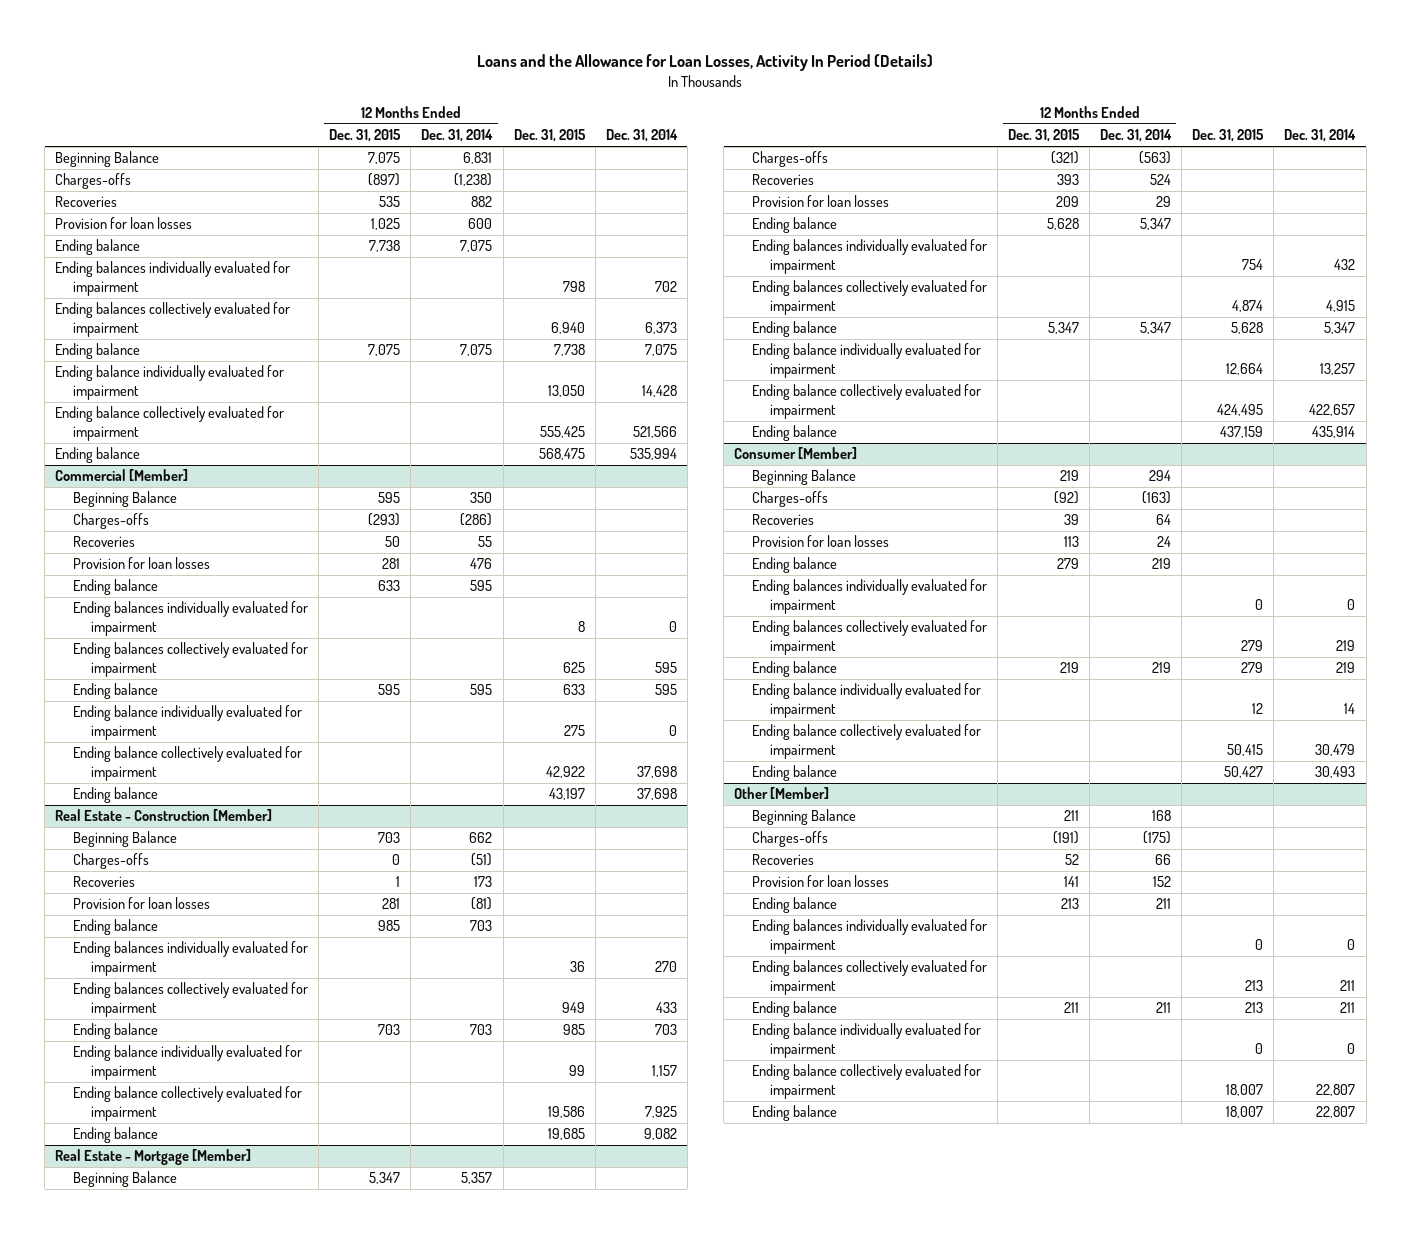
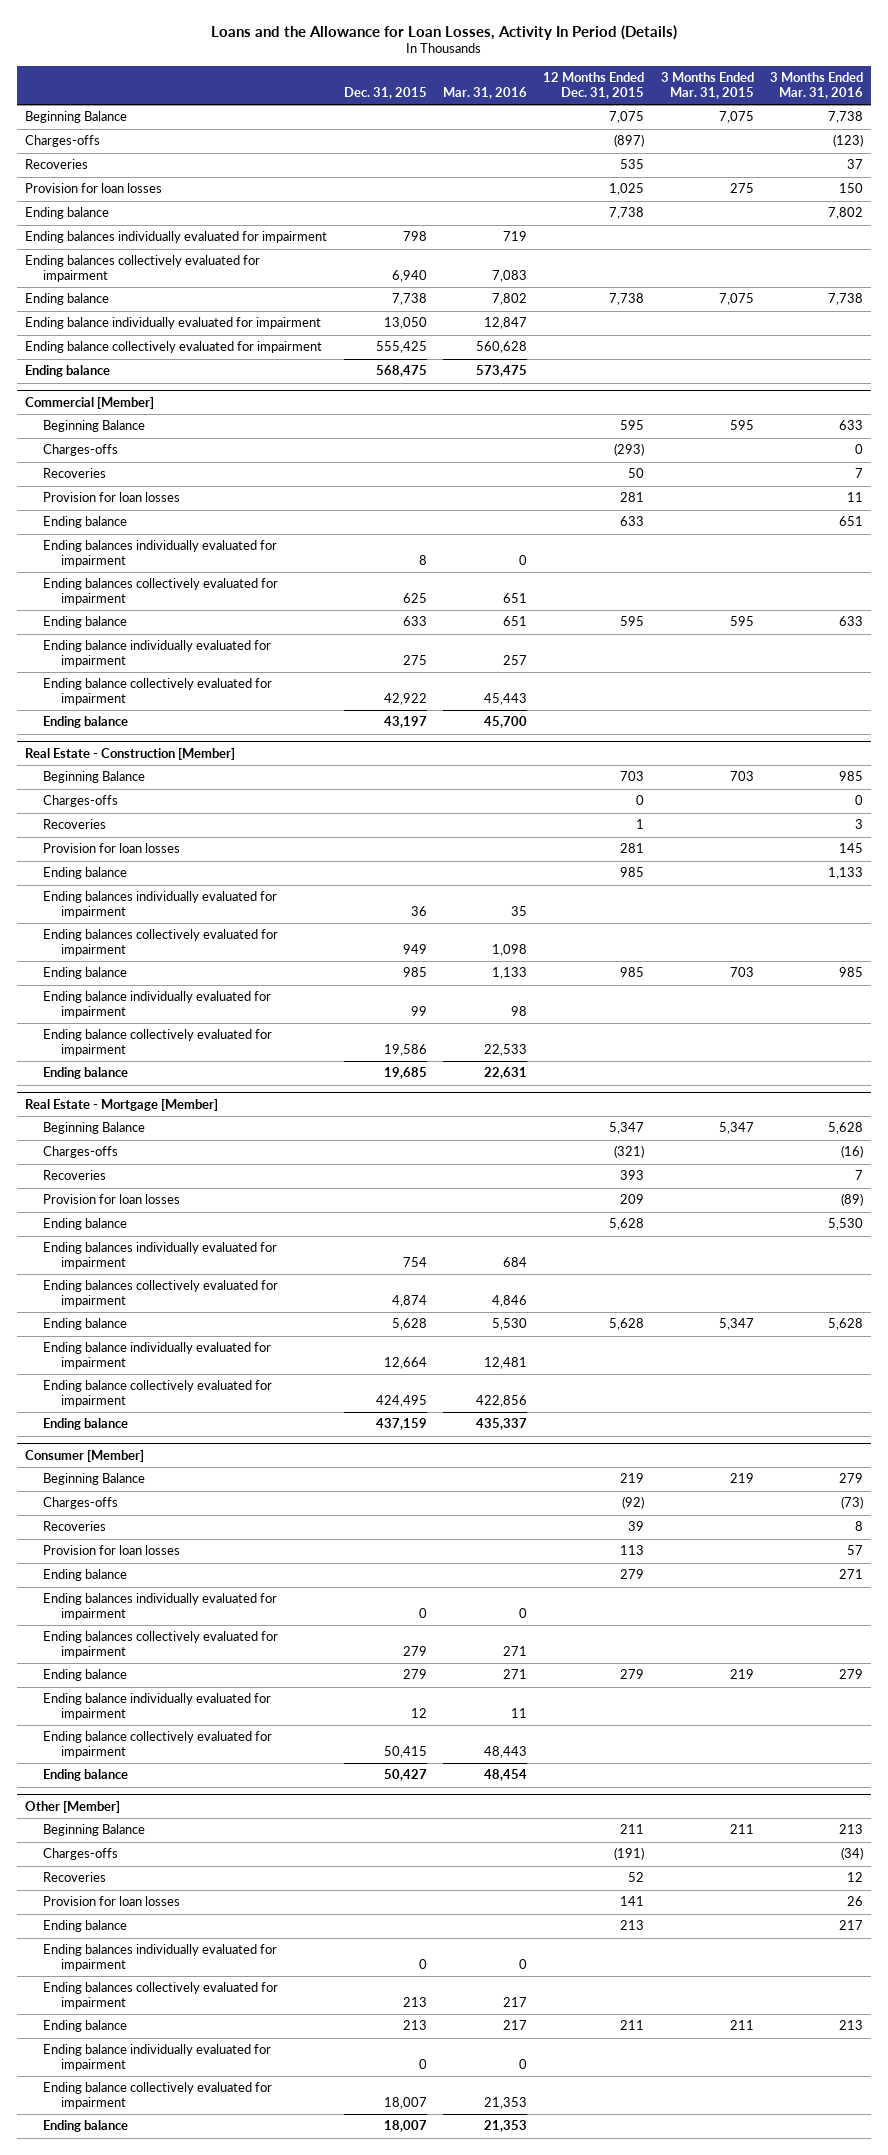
- | 12 Months Ended Dec. 31, 2015 | 12 Months Ended Dec. 31, 2014 | Dec. 31, 2015 | Dec. 31, 2014
+ | Dec. 31, 2015 | Mar. 31, 2016 | 12 Months Ended Dec. 31, 2015 | 3 Months Ended Mar. 31, 2015 | 3 Months Ended Mar. 31, 2016
- Ending balance | 7,075 | 7,075 | 7,738 | 7,075
+ Ending balance | 7,738 | 7,802 | 7,738 | 7,075 | 7,738
@ Real Estate - Construction [Member]
- Ending balance | 703 | 703 | 985 | 703
+ Ending balance | 985 | 1,133 | 985 | 703 | 985
@ Real Estate - Mortgage [Member]
- Ending balance | 5,347 | 5,347 | 5,628 | 5,347
+ Ending balance | 5,628 | 5,530 | 5,628 | 5,347 | 5,628
@ Consumer [Member]
- Ending balance | 219 | 219 | 279 | 219
+ Ending balance | 279 | 271 | 279 | 219 | 279

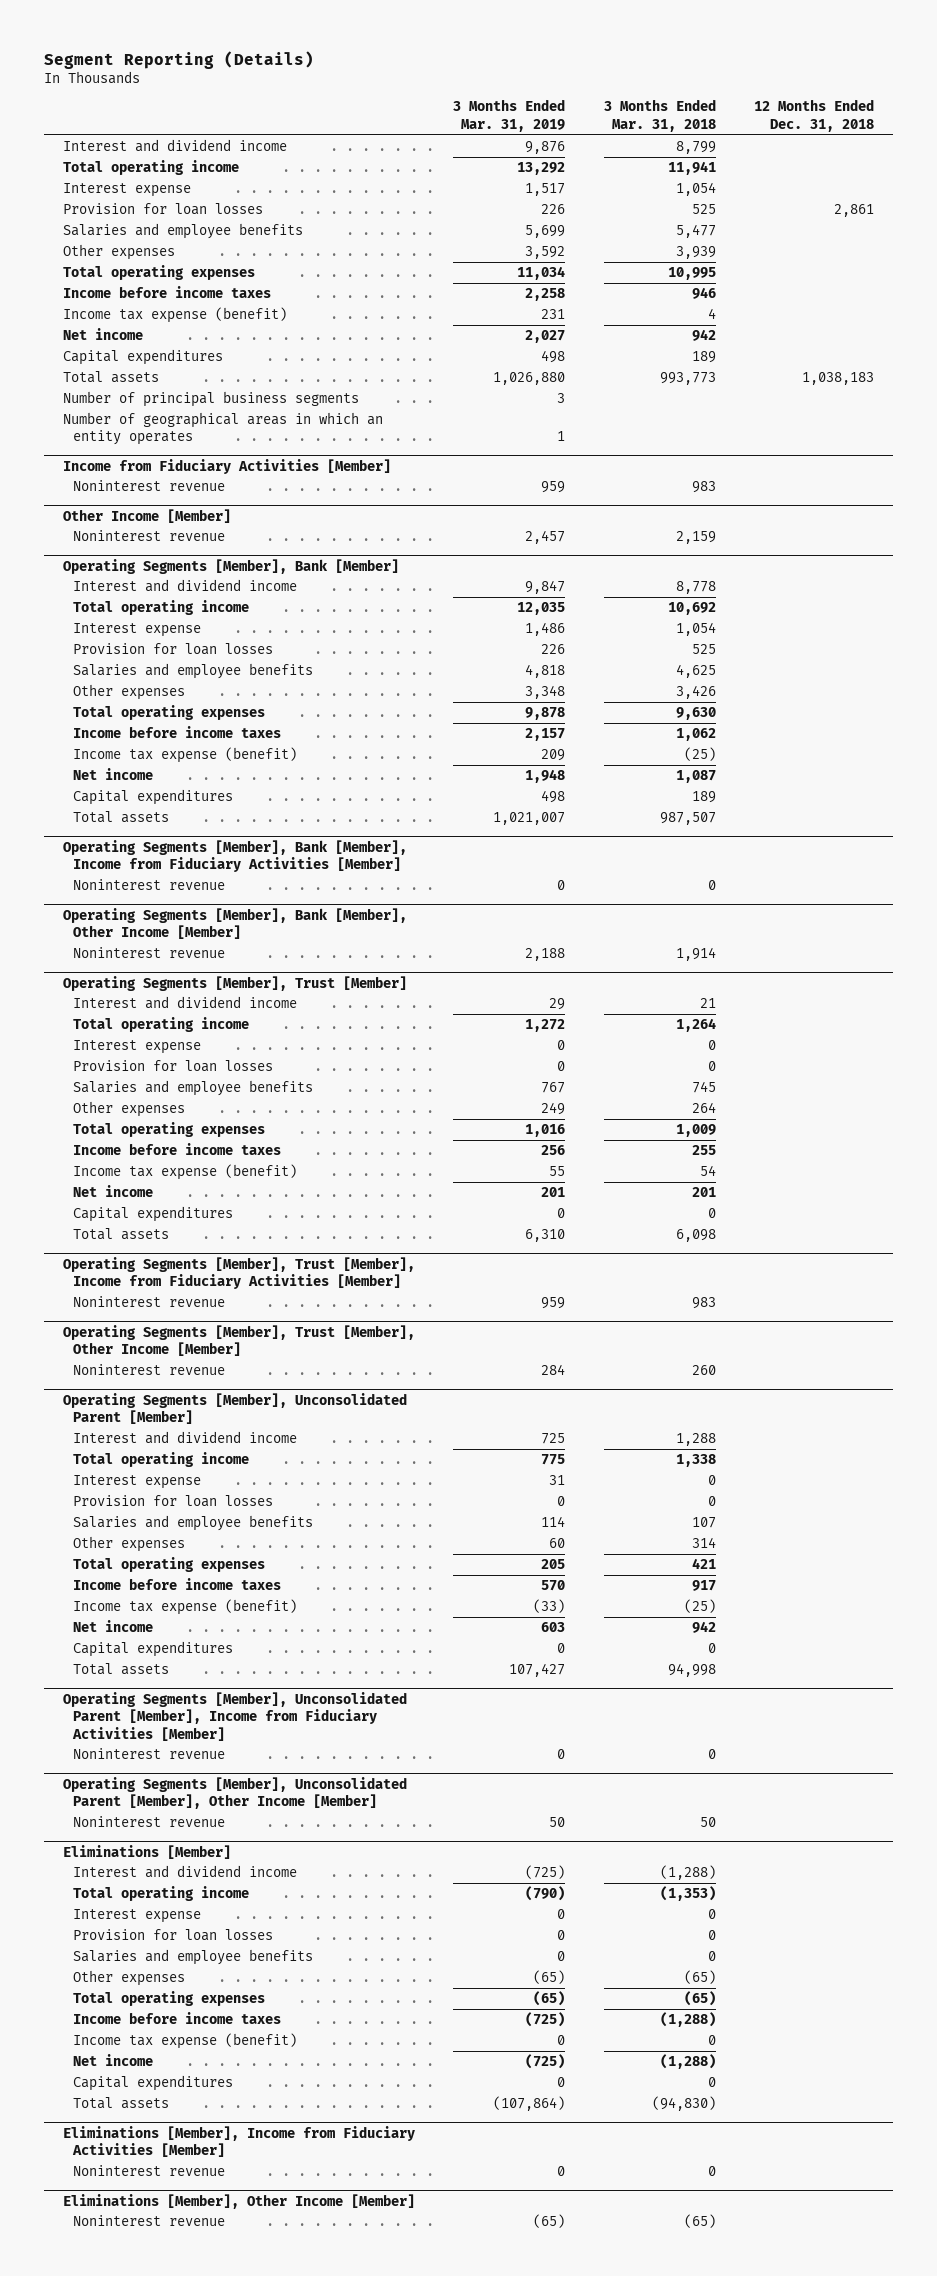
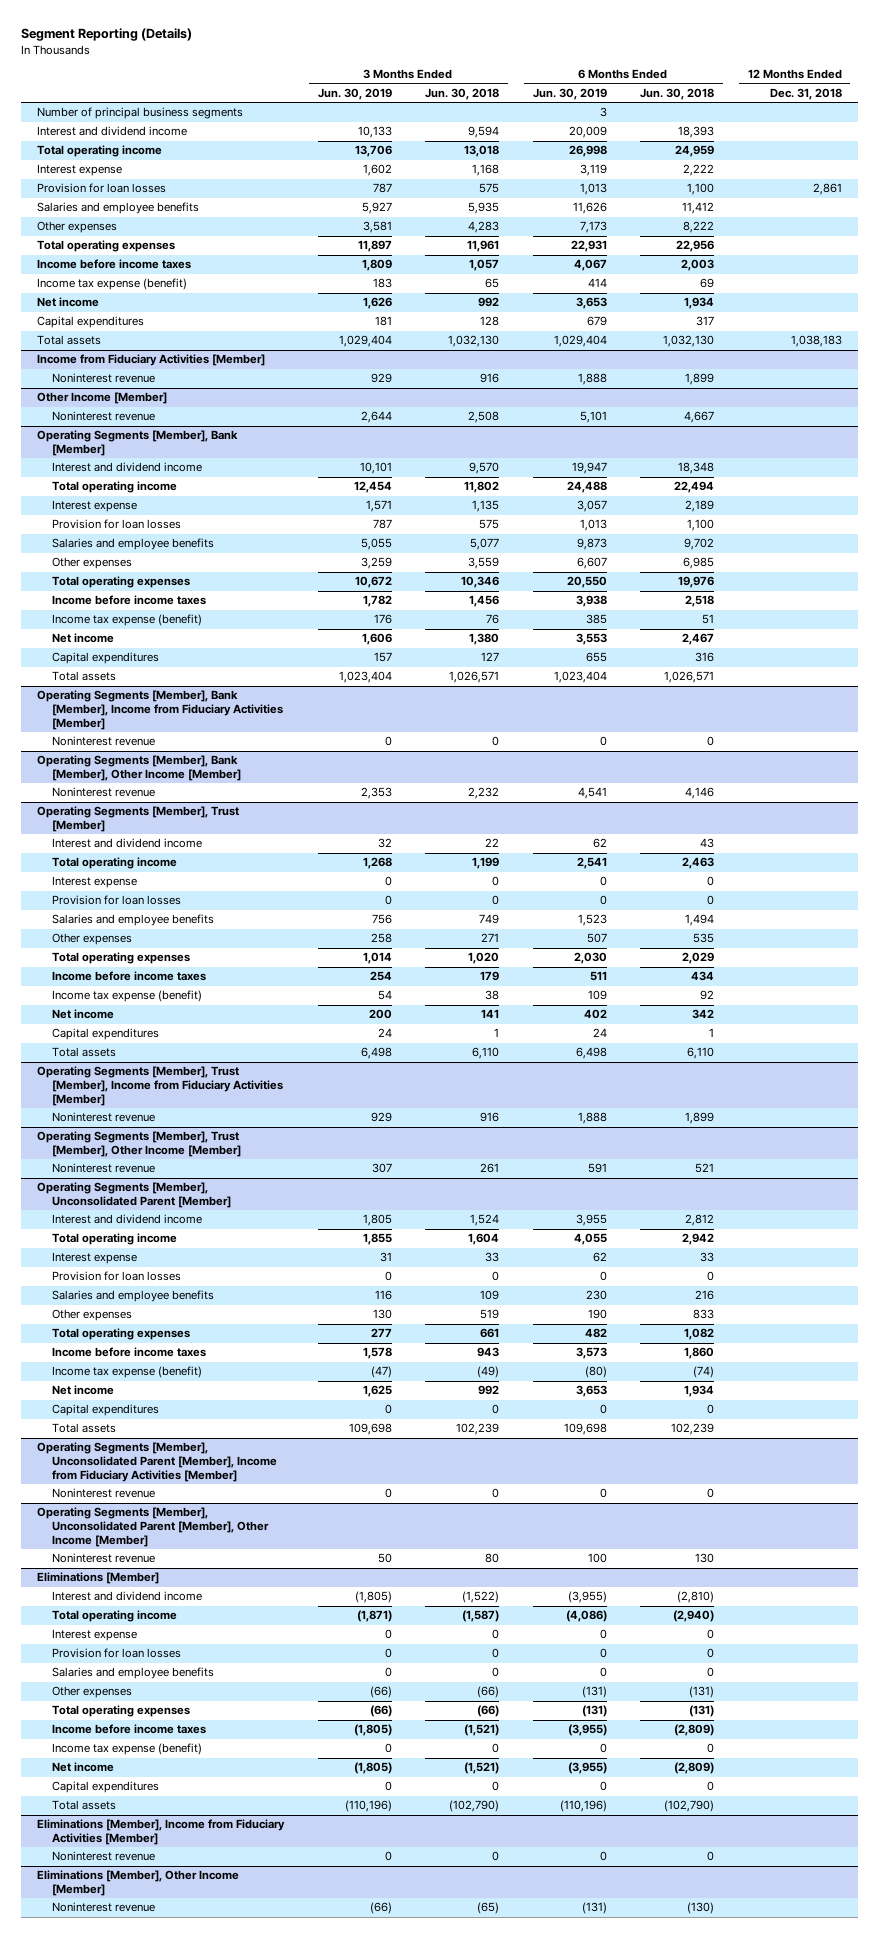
- | 3 Months Ended Mar. 31, 2019 | 3 Months Ended Mar. 31, 2018 | 12 Months Ended Dec. 31, 2018
+ | 3 Months Ended Jun. 30, 2019 | 3 Months Ended Jun. 30, 2018 | 6 Months Ended Jun. 30, 2019 | 6 Months Ended Jun. 30, 2018 | 12 Months Ended Dec. 31, 2018
moved up: Number of principal business segments | | | 3 | |
- Number of geographical areas in which an entity operates | 1 | |

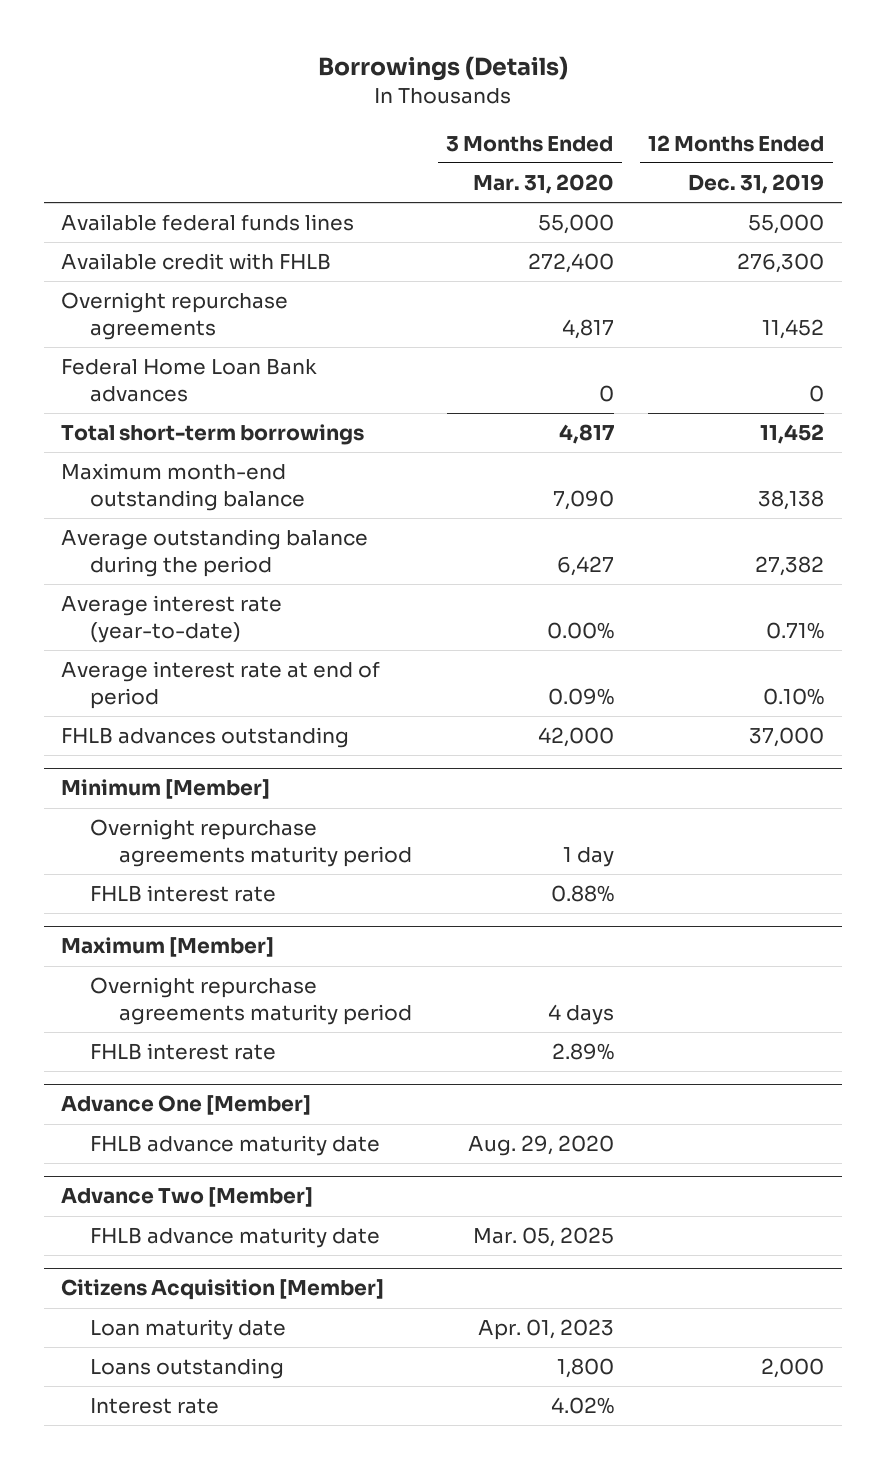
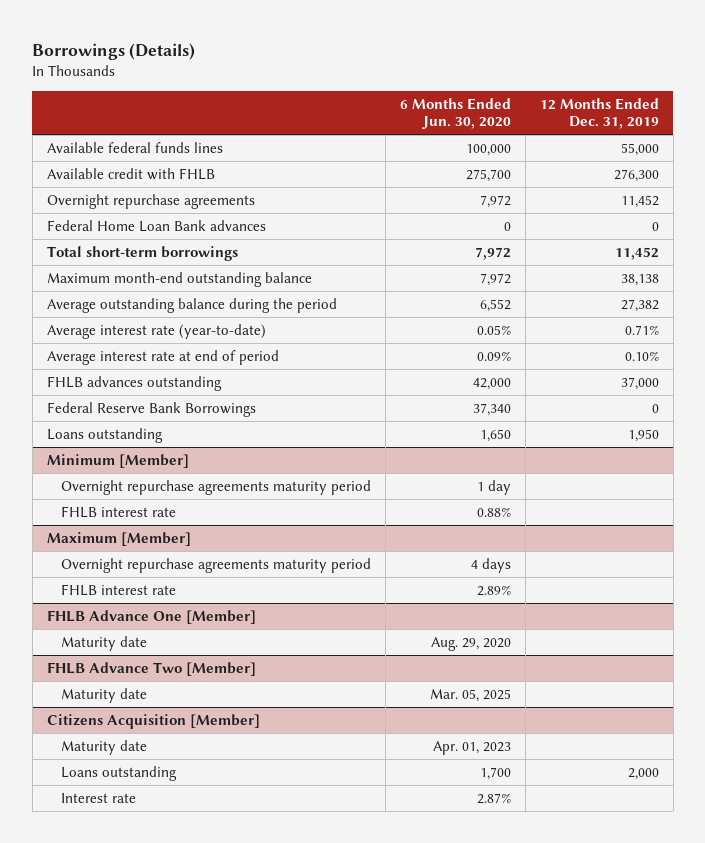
- | 3 Months Ended Mar. 31, 2020 | 12 Months Ended Dec. 31, 2019
+ | 6 Months Ended Jun. 30, 2020 | 12 Months Ended Dec. 31, 2019
+ Federal Reserve Bank Borrowings | 37,340 | 0
+ Loans outstanding | 1,650 | 1,950
- Advance One [Member]
- FHLB advance maturity date | Aug. 29, 2020 |
- Advance Two [Member]
- FHLB advance maturity date | Mar. 05, 2025 |
+ FHLB Advance One [Member]
+ Maturity date | Aug. 29, 2020 |
+ FHLB Advance Two [Member]
+ Maturity date | Mar. 05, 2025 |
@ Citizens Acquisition [Member]
- Loan maturity date | Apr. 01, 2023 |
+ Maturity date | Apr. 01, 2023 |

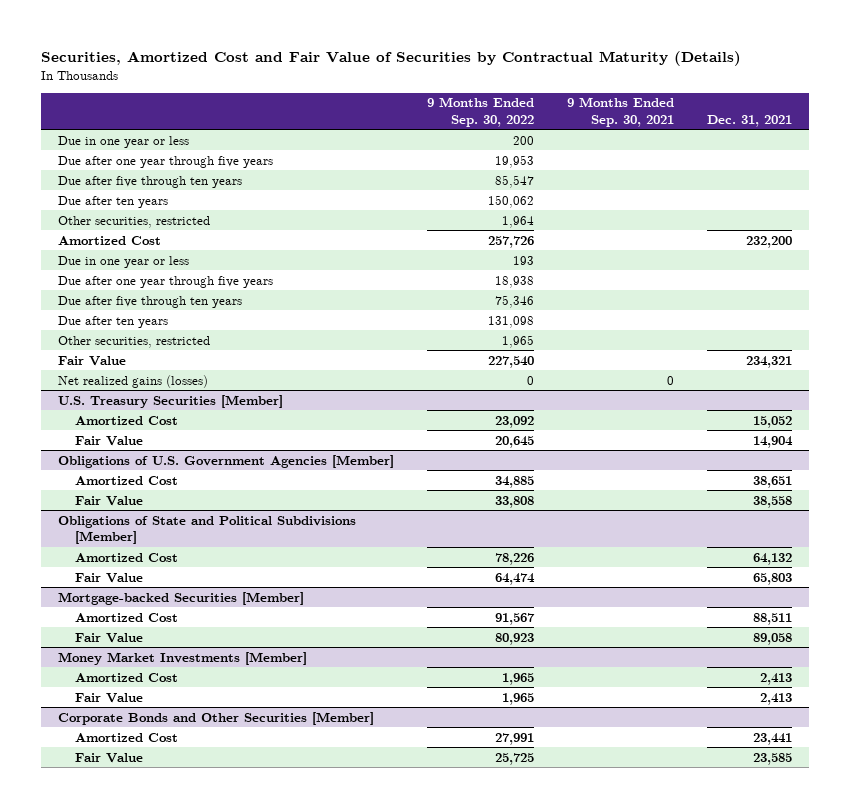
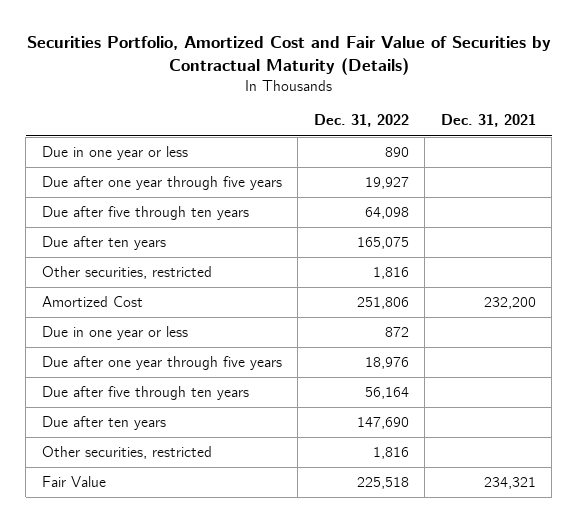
- Securities, Amortized Cost and Fair Value of Securities by Contractual Maturity (Details)
+ Securities Portfolio, Amortized Cost and Fair Value of Securities by Contractual Maturity (Details)
- | 9 Months Ended Sep. 30, 2022 | 9 Months Ended Sep. 30, 2021 | Dec. 31, 2021
+ | Dec. 31, 2022 | Dec. 31, 2021
- Net realized gains (losses) | 0 | 0 |
- U.S. Treasury Securities [Member]
- Amortized Cost | 23,092 | | 15,052
- Fair Value | 20,645 | | 14,904
- Obligations of U.S. Government Agencies [Member]
- Amortized Cost | 34,885 | | 38,651
- Fair Value | 33,808 | | 38,558
- Obligations of State and Political Subdivisions [Member]
- Amortized Cost | 78,226 | | 64,132
- Fair Value | 64,474 | | 65,803
- Mortgage-backed Securities [Member]
- Amortized Cost | 91,567 | | 88,511
- Fair Value | 80,923 | | 89,058
- Money Market Investments [Member]
- Amortized Cost | 1,965 | | 2,413
- Fair Value | 1,965 | | 2,413
- Corporate Bonds and Other Securities [Member]
- Amortized Cost | 27,991 | | 23,441
- Fair Value | 25,725 | | 23,585

